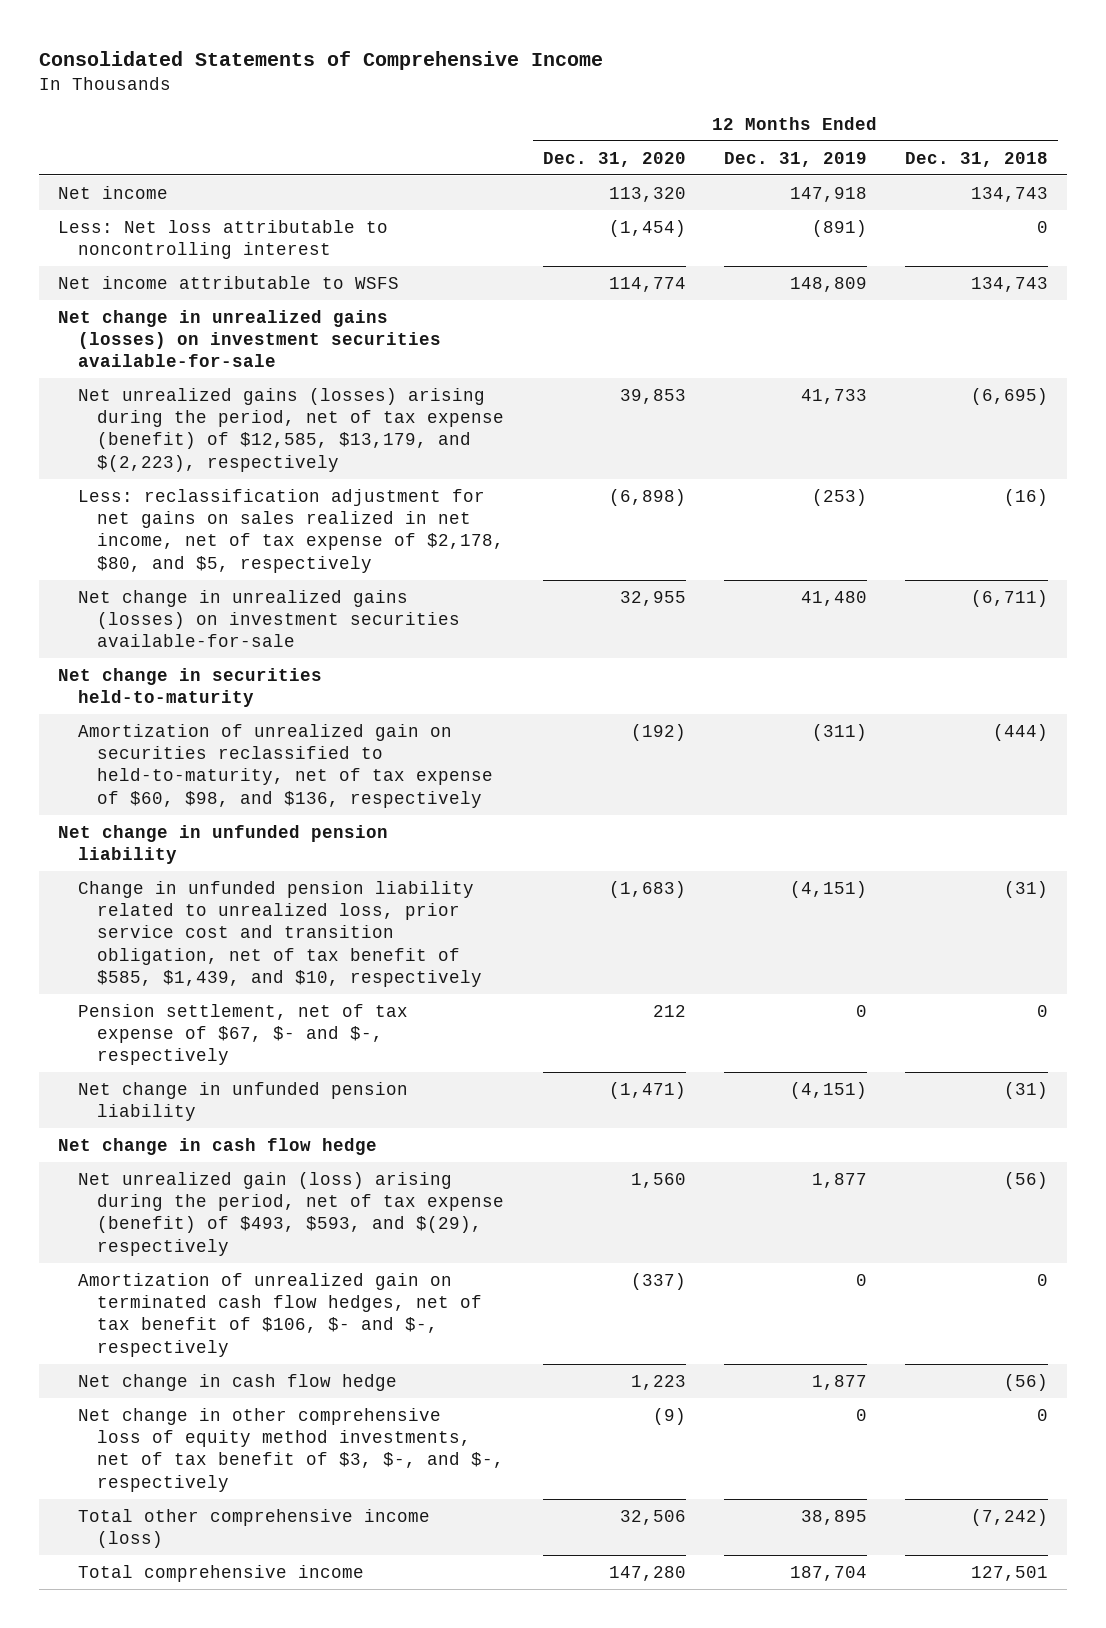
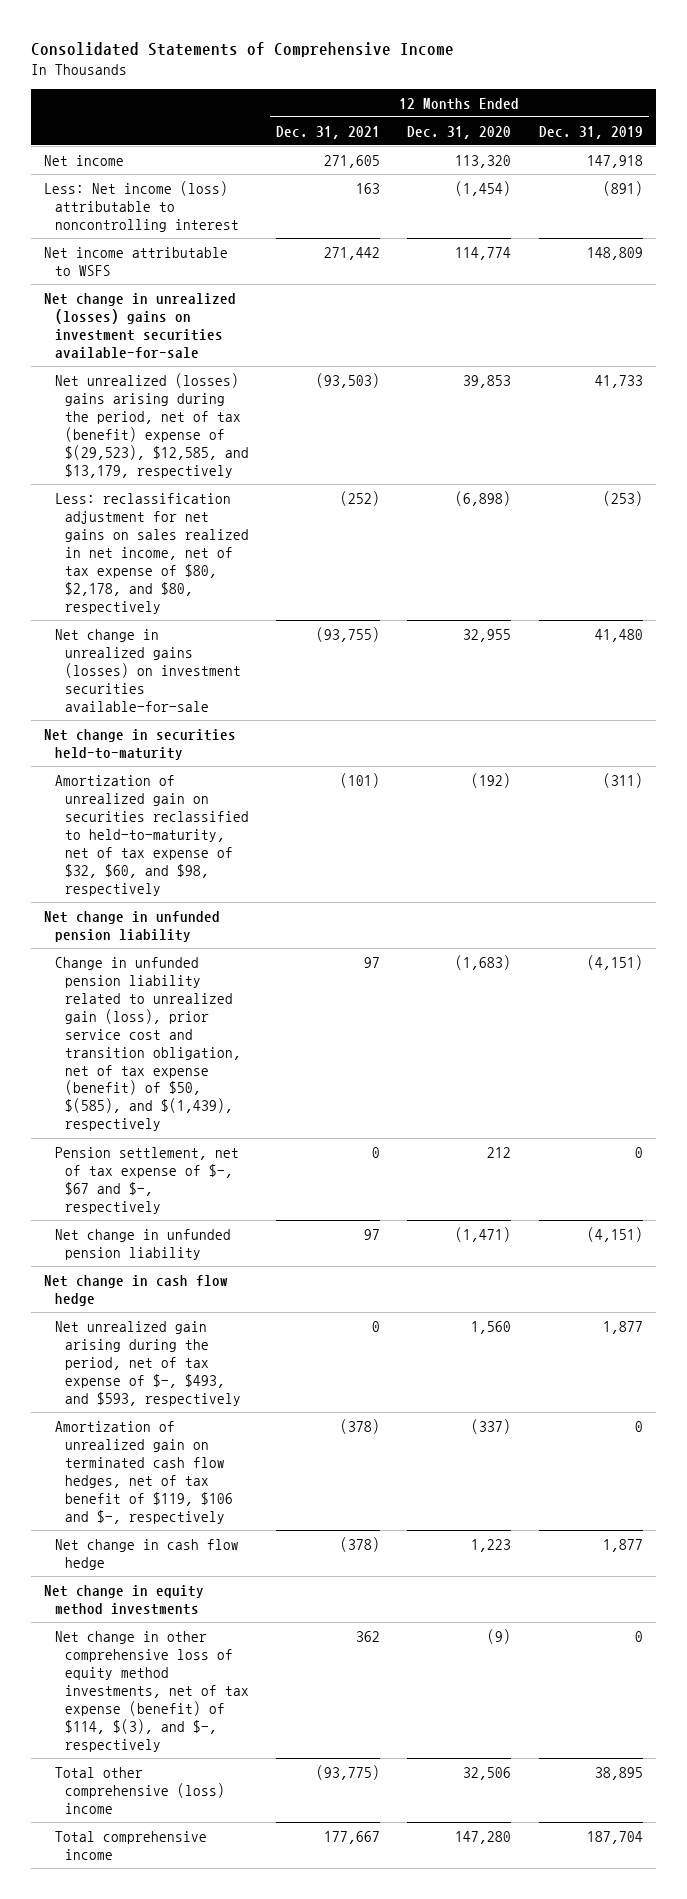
- | 12 Months Ended Dec. 31, 2020 | 12 Months Ended Dec. 31, 2019 | 12 Months Ended Dec. 31, 2018
+ | 12 Months Ended Dec. 31, 2021 | 12 Months Ended Dec. 31, 2020 | 12 Months Ended Dec. 31, 2019
- Less: Net loss attributable to noncontrolling interest | (1,454) | (891) | 0
+ Less: Net income (loss) attributable to noncontrolling interest | 163 | (1,454) | (891)
- Net change in unrealized gains (losses) on investment securities available-for-sale
- Net unrealized gains (losses) arising during the period, net of tax expense (benefit) of $12,585, $13,179, and $(2,223), respectively | 39,853 | 41,733 | (6,695)
- Less: reclassification adjustment for net gains on sales realized in net income, net of tax expense of $2,178, $80, and $5, respectively | (6,898) | (253) | (16)
+ Net change in unrealized (losses) gains on investment securities available-for-sale
+ Net unrealized (losses) gains arising during the period, net of tax (benefit) expense of $(29,523), $12,585, and $13,179, respectively | (93,503) | 39,853 | 41,733
+ Less: reclassification adjustment for net gains on sales realized in net income, net of tax expense of $80, $2,178, and $80, respectively | (252) | (6,898) | (253)
- Amortization of unrealized gain on securities reclassified to held-to-maturity, net of tax expense of $60, $98, and $136, respectively | (192) | (311) | (444)
+ Amortization of unrealized gain on securities reclassified to held-to-maturity, net of tax expense of $32, $60, and $98, respectively | (101) | (192) | (311)
- Change in unfunded pension liability related to unrealized loss, prior service cost and transition obligation, net of tax benefit of $585, $1,439, and $10, respectively | (1,683) | (4,151) | (31)
- Pension settlement, net of tax expense of $67, $- and $-, respectively | 212 | 0 | 0
+ Change in unfunded pension liability related to unrealized gain (loss), prior service cost and transition obligation, net of tax expense (benefit) of $50, $(585), and $(1,439), respectively | 97 | (1,683) | (4,151)
+ Pension settlement, net of tax expense of $-, $67 and $-, respectively | 0 | 212 | 0
- Net unrealized gain (loss) arising during the period, net of tax expense (benefit) of $493, $593, and $(29), respectively | 1,560 | 1,877 | (56)
- Amortization of unrealized gain on terminated cash flow hedges, net of tax benefit of $106, $- and $-, respectively | (337) | 0 | 0
+ Net unrealized gain arising during the period, net of tax expense of $-, $493, and $593, respectively | 0 | 1,560 | 1,877
+ Amortization of unrealized gain on terminated cash flow hedges, net of tax benefit of $119, $106 and $-, respectively | (378) | (337) | 0
- Net change in other comprehensive loss of equity method investments, net of tax benefit of $3, $-, and $-, respectively | (9) | 0 | 0
- Total other comprehensive income (loss) | 32,506 | 38,895 | (7,242)
+ Net change in equity method investments
+ Net change in other comprehensive loss of equity method investments, net of tax expense (benefit) of $114, $(3), and $-, respectively | 362 | (9) | 0
+ Total other comprehensive (loss) income | (93,775) | 32,506 | 38,895

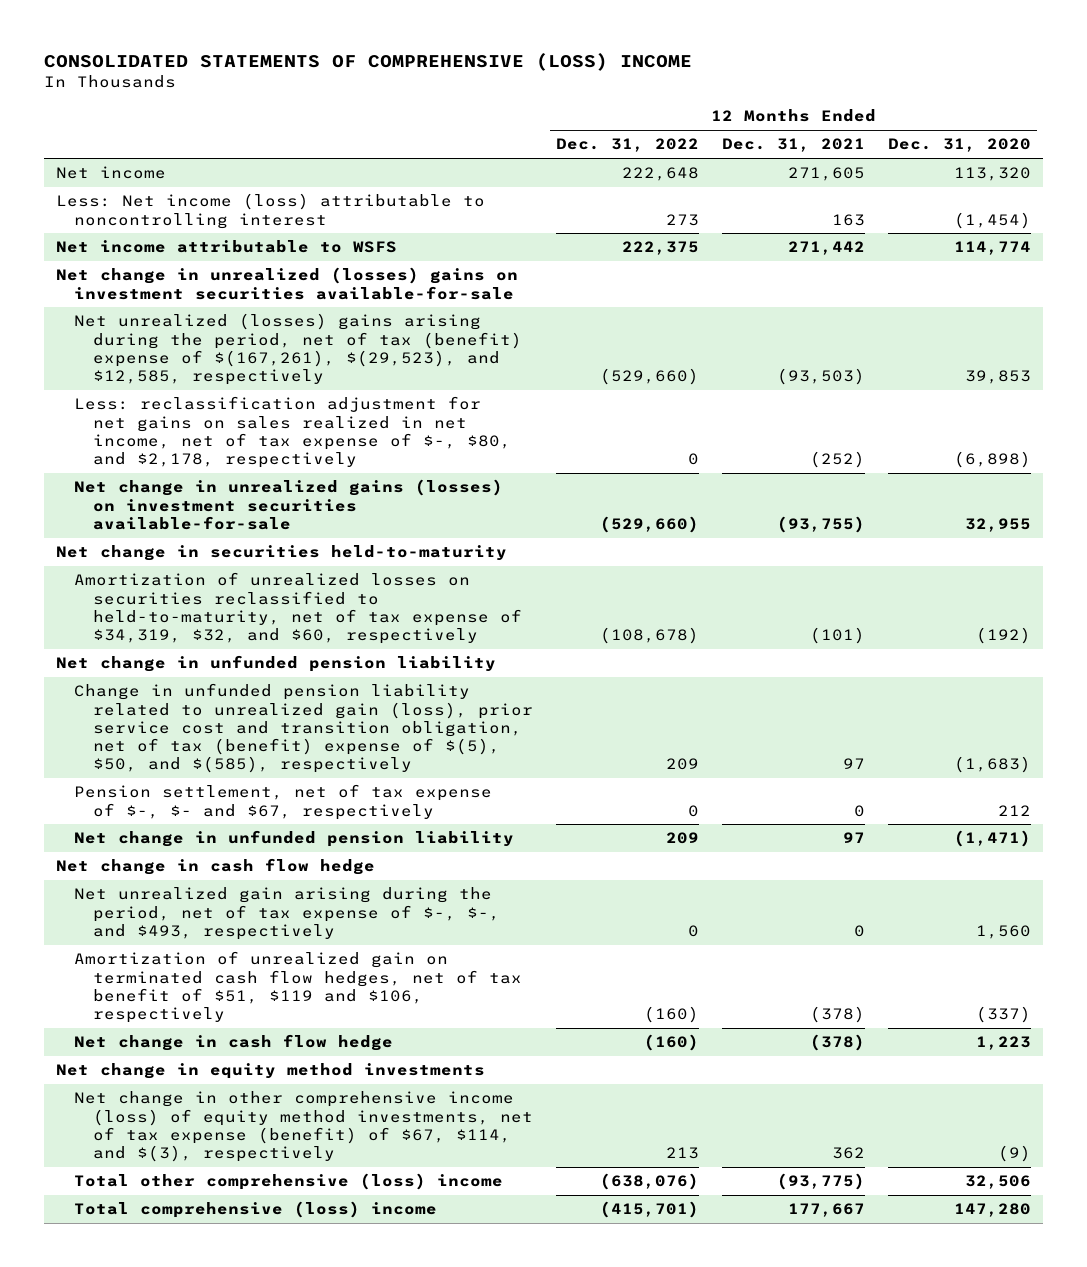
- Consolidated Statements of Comprehensive Income
+ CONSOLIDATED STATEMENTS OF COMPREHENSIVE (LOSS) INCOME
- | 12 Months Ended Dec. 31, 2021 | 12 Months Ended Dec. 31, 2020 | 12 Months Ended Dec. 31, 2019
+ | 12 Months Ended Dec. 31, 2022 | 12 Months Ended Dec. 31, 2021 | 12 Months Ended Dec. 31, 2020
- Net unrealized (losses) gains arising during the period, net of tax (benefit) expense of $(29,523), $12,585, and $13,179, respectively | (93,503) | 39,853 | 41,733
- Less: reclassification adjustment for net gains on sales realized in net income, net of tax expense of $80, $2,178, and $80, respectively | (252) | (6,898) | (253)
+ Net unrealized (losses) gains arising during the period, net of tax (benefit) expense of $(167,261), $(29,523), and $12,585, respectively | (529,660) | (93,503) | 39,853
+ Less: reclassification adjustment for net gains on sales realized in net income, net of tax expense of $-, $80, and $2,178, respectively | 0 | (252) | (6,898)
- Amortization of unrealized gain on securities reclassified to held-to-maturity, net of tax expense of $32, $60, and $98, respectively | (101) | (192) | (311)
+ Amortization of unrealized losses on securities reclassified to held-to-maturity, net of tax expense of $34,319, $32, and $60, respectively | (108,678) | (101) | (192)
- Change in unfunded pension liability related to unrealized gain (loss), prior service cost and transition obligation, net of tax expense (benefit) of $50, $(585), and $(1,439), respectively | 97 | (1,683) | (4,151)
- Pension settlement, net of tax expense of $-, $67 and $-, respectively | 0 | 212 | 0
+ Change in unfunded pension liability related to unrealized gain (loss), prior service cost and transition obligation, net of tax (benefit) expense of $(5), $50, and $(585), respectively | 209 | 97 | (1,683)
+ Pension settlement, net of tax expense of $-, $- and $67, respectively | 0 | 0 | 212
- Net unrealized gain arising during the period, net of tax expense of $-, $493, and $593, respectively | 0 | 1,560 | 1,877
- Amortization of unrealized gain on terminated cash flow hedges, net of tax benefit of $119, $106 and $-, respectively | (378) | (337) | 0
+ Net unrealized gain arising during the period, net of tax expense of $-, $-, and $493, respectively | 0 | 0 | 1,560
+ Amortization of unrealized gain on terminated cash flow hedges, net of tax benefit of $51, $119 and $106, respectively | (160) | (378) | (337)
- Net change in other comprehensive loss of equity method investments, net of tax expense (benefit) of $114, $(3), and $-, respectively | 362 | (9) | 0
+ Net change in other comprehensive income (loss) of equity method investments, net of tax expense (benefit) of $67, $114, and $(3), respectively | 213 | 362 | (9)
- Total comprehensive income | 177,667 | 147,280 | 187,704
+ Total comprehensive (loss) income | (415,701) | 177,667 | 147,280

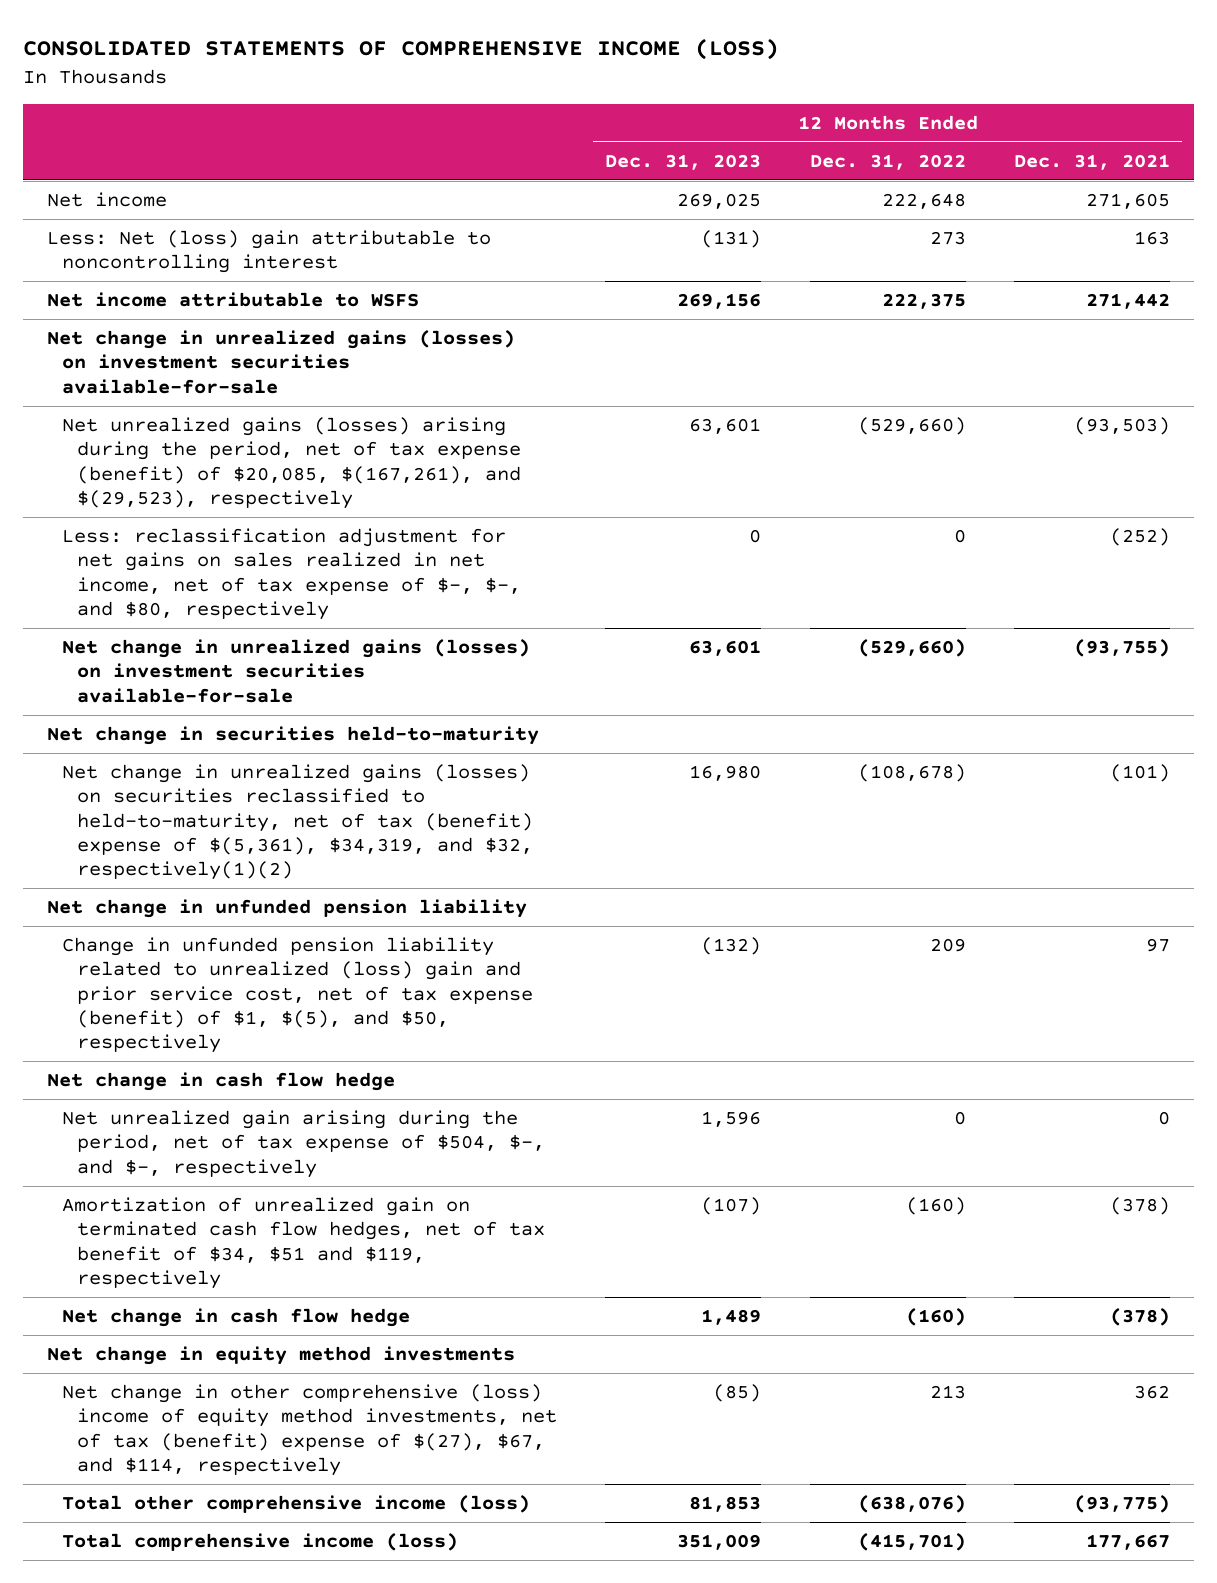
- CONSOLIDATED STATEMENTS OF COMPREHENSIVE (LOSS) INCOME
+ CONSOLIDATED STATEMENTS OF COMPREHENSIVE INCOME (LOSS)
- | 12 Months Ended Dec. 31, 2022 | 12 Months Ended Dec. 31, 2021 | 12 Months Ended Dec. 31, 2020
+ | 12 Months Ended Dec. 31, 2023 | 12 Months Ended Dec. 31, 2022 | 12 Months Ended Dec. 31, 2021
- Less: Net income (loss) attributable to noncontrolling interest | 273 | 163 | (1,454)
+ Less: Net (loss) gain attributable to noncontrolling interest | (131) | 273 | 163
- Net change in unrealized (losses) gains on investment securities available-for-sale
- Net unrealized (losses) gains arising during the period, net of tax (benefit) expense of $(167,261), $(29,523), and $12,585, respectively | (529,660) | (93,503) | 39,853
- Less: reclassification adjustment for net gains on sales realized in net income, net of tax expense of $-, $80, and $2,178, respectively | 0 | (252) | (6,898)
+ Net change in unrealized gains (losses) on investment securities available-for-sale
+ Net unrealized gains (losses) arising during the period, net of tax expense (benefit) of $20,085, $(167,261), and $(29,523), respectively | 63,601 | (529,660) | (93,503)
+ Less: reclassification adjustment for net gains on sales realized in net income, net of tax expense of $-, $-, and $80, respectively | 0 | 0 | (252)
- Amortization of unrealized losses on securities reclassified to held-to-maturity, net of tax expense of $34,319, $32, and $60, respectively | (108,678) | (101) | (192)
+ Net change in unrealized gains (losses) on securities reclassified to held-to-maturity, net of tax (benefit) expense of $(5,361), $34,319, and $32, respectively(1)(2) | 16,980 | (108,678) | (101)
- Change in unfunded pension liability related to unrealized gain (loss), prior service cost and transition obligation, net of tax (benefit) expense of $(5), $50, and $(585), respectively | 209 | 97 | (1,683)
- Pension settlement, net of tax expense of $-, $- and $67, respectively | 0 | 0 | 212
- Net change in unfunded pension liability | 209 | 97 | (1,471)
+ Change in unfunded pension liability related to unrealized (loss) gain and prior service cost, net of tax expense (benefit) of $1, $(5), and $50, respectively | (132) | 209 | 97
- Net unrealized gain arising during the period, net of tax expense of $-, $-, and $493, respectively | 0 | 0 | 1,560
- Amortization of unrealized gain on terminated cash flow hedges, net of tax benefit of $51, $119 and $106, respectively | (160) | (378) | (337)
+ Net unrealized gain arising during the period, net of tax expense of $504, $-, and $-, respectively | 1,596 | 0 | 0
+ Amortization of unrealized gain on terminated cash flow hedges, net of tax benefit of $34, $51 and $119, respectively | (107) | (160) | (378)
- Net change in other comprehensive income (loss) of equity method investments, net of tax expense (benefit) of $67, $114, and $(3), respectively | 213 | 362 | (9)
- Total other comprehensive (loss) income | (638,076) | (93,775) | 32,506
- Total comprehensive (loss) income | (415,701) | 177,667 | 147,280
+ Net change in other comprehensive (loss) income of equity method investments, net of tax (benefit) expense of $(27), $67, and $114, respectively | (85) | 213 | 362
+ Total other comprehensive income (loss) | 81,853 | (638,076) | (93,775)
+ Total comprehensive income (loss) | 351,009 | (415,701) | 177,667

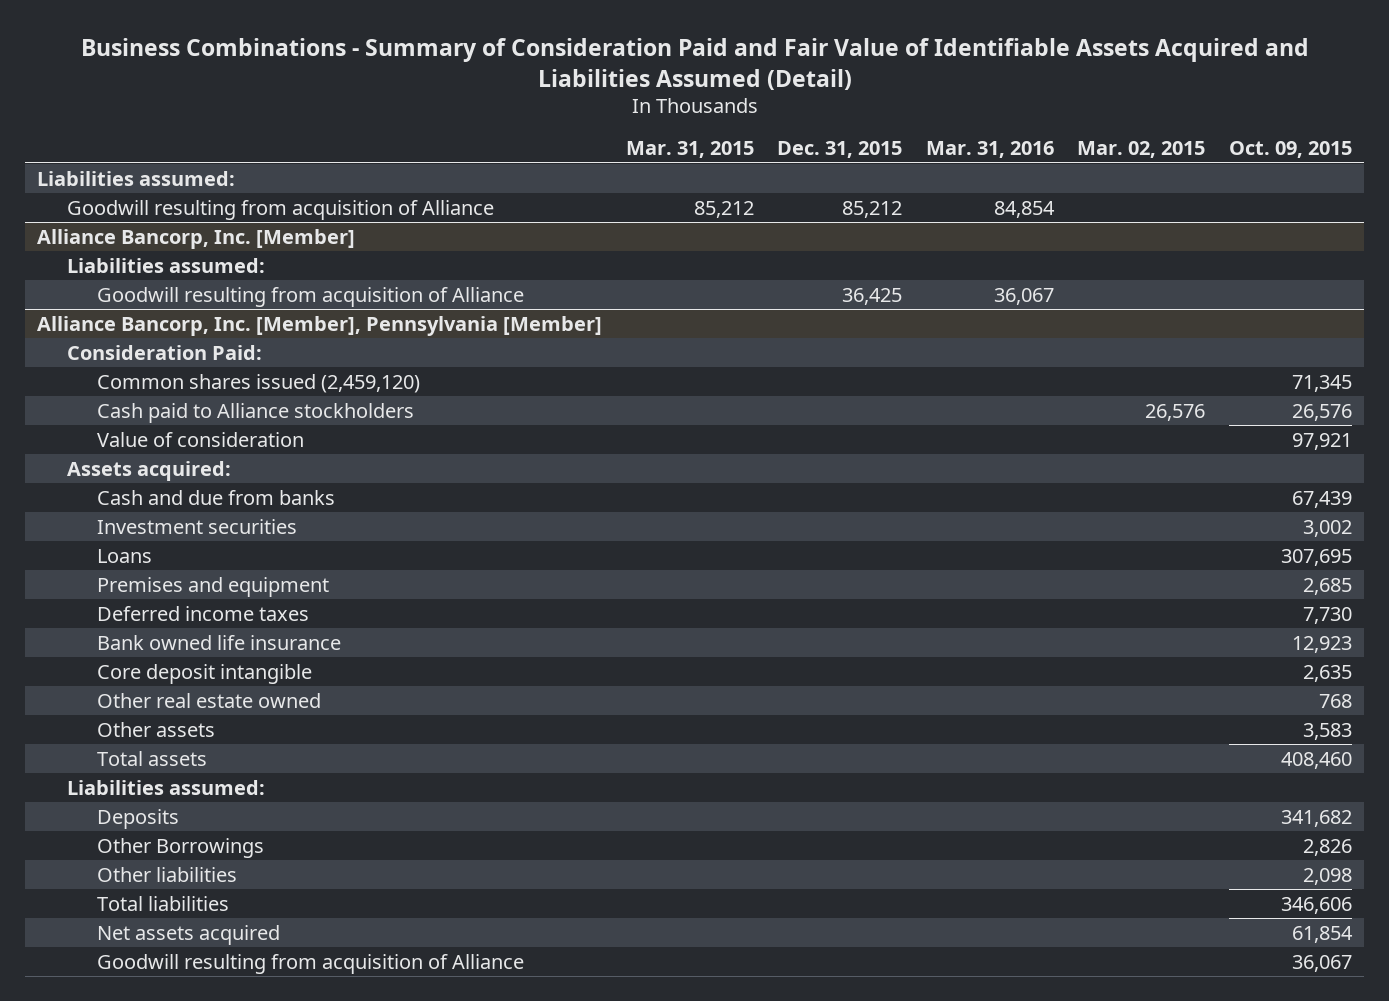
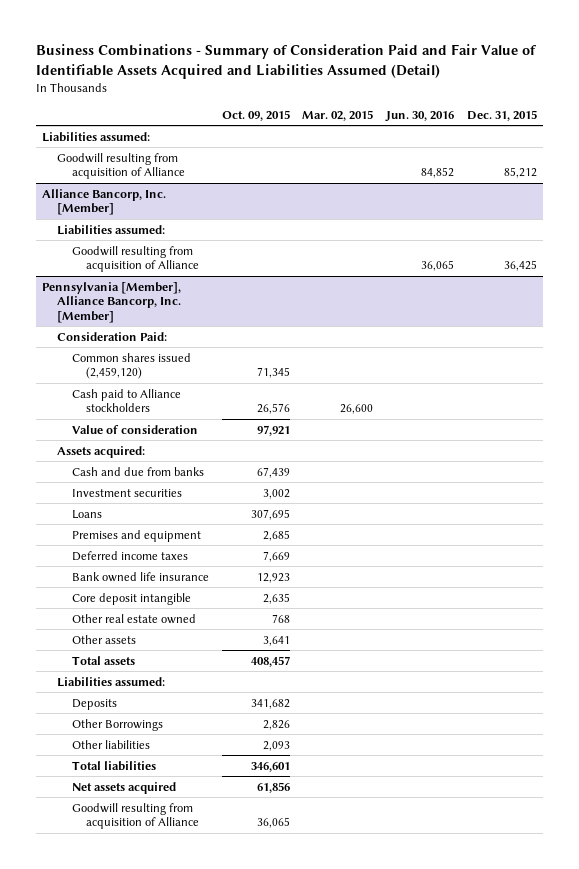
- | Mar. 31, 2015 | Dec. 31, 2015 | Mar. 31, 2016 | Mar. 02, 2015 | Oct. 09, 2015
+ | Oct. 09, 2015 | Mar. 02, 2015 | Jun. 30, 2016 | Dec. 31, 2015
- Alliance Bancorp, Inc. [Member], Pennsylvania [Member]
+ Pennsylvania [Member], Alliance Bancorp, Inc. [Member]
- Cash paid to Alliance stockholders | | | | 26,576 | 26,576
+ Cash paid to Alliance stockholders | 26,576 | 26,600 | |
- Deferred income taxes | | | | | 7,730
+ Deferred income taxes | 7,669 | | |
- Other assets | | | | | 3,583
- Total assets | | | | | 408,460
+ Other assets | 3,641 | | |
+ Total assets | 408,457 | | |
- Other liabilities | | | | | 2,098
- Total liabilities | | | | | 346,606
- Net assets acquired | | | | | 61,854
- Goodwill resulting from acquisition of Alliance | | | | | 36,067
+ Other liabilities | 2,093 | | |
+ Total liabilities | 346,601 | | |
+ Net assets acquired | 61,856 | | |
+ Goodwill resulting from acquisition of Alliance | 36,065 | | |

